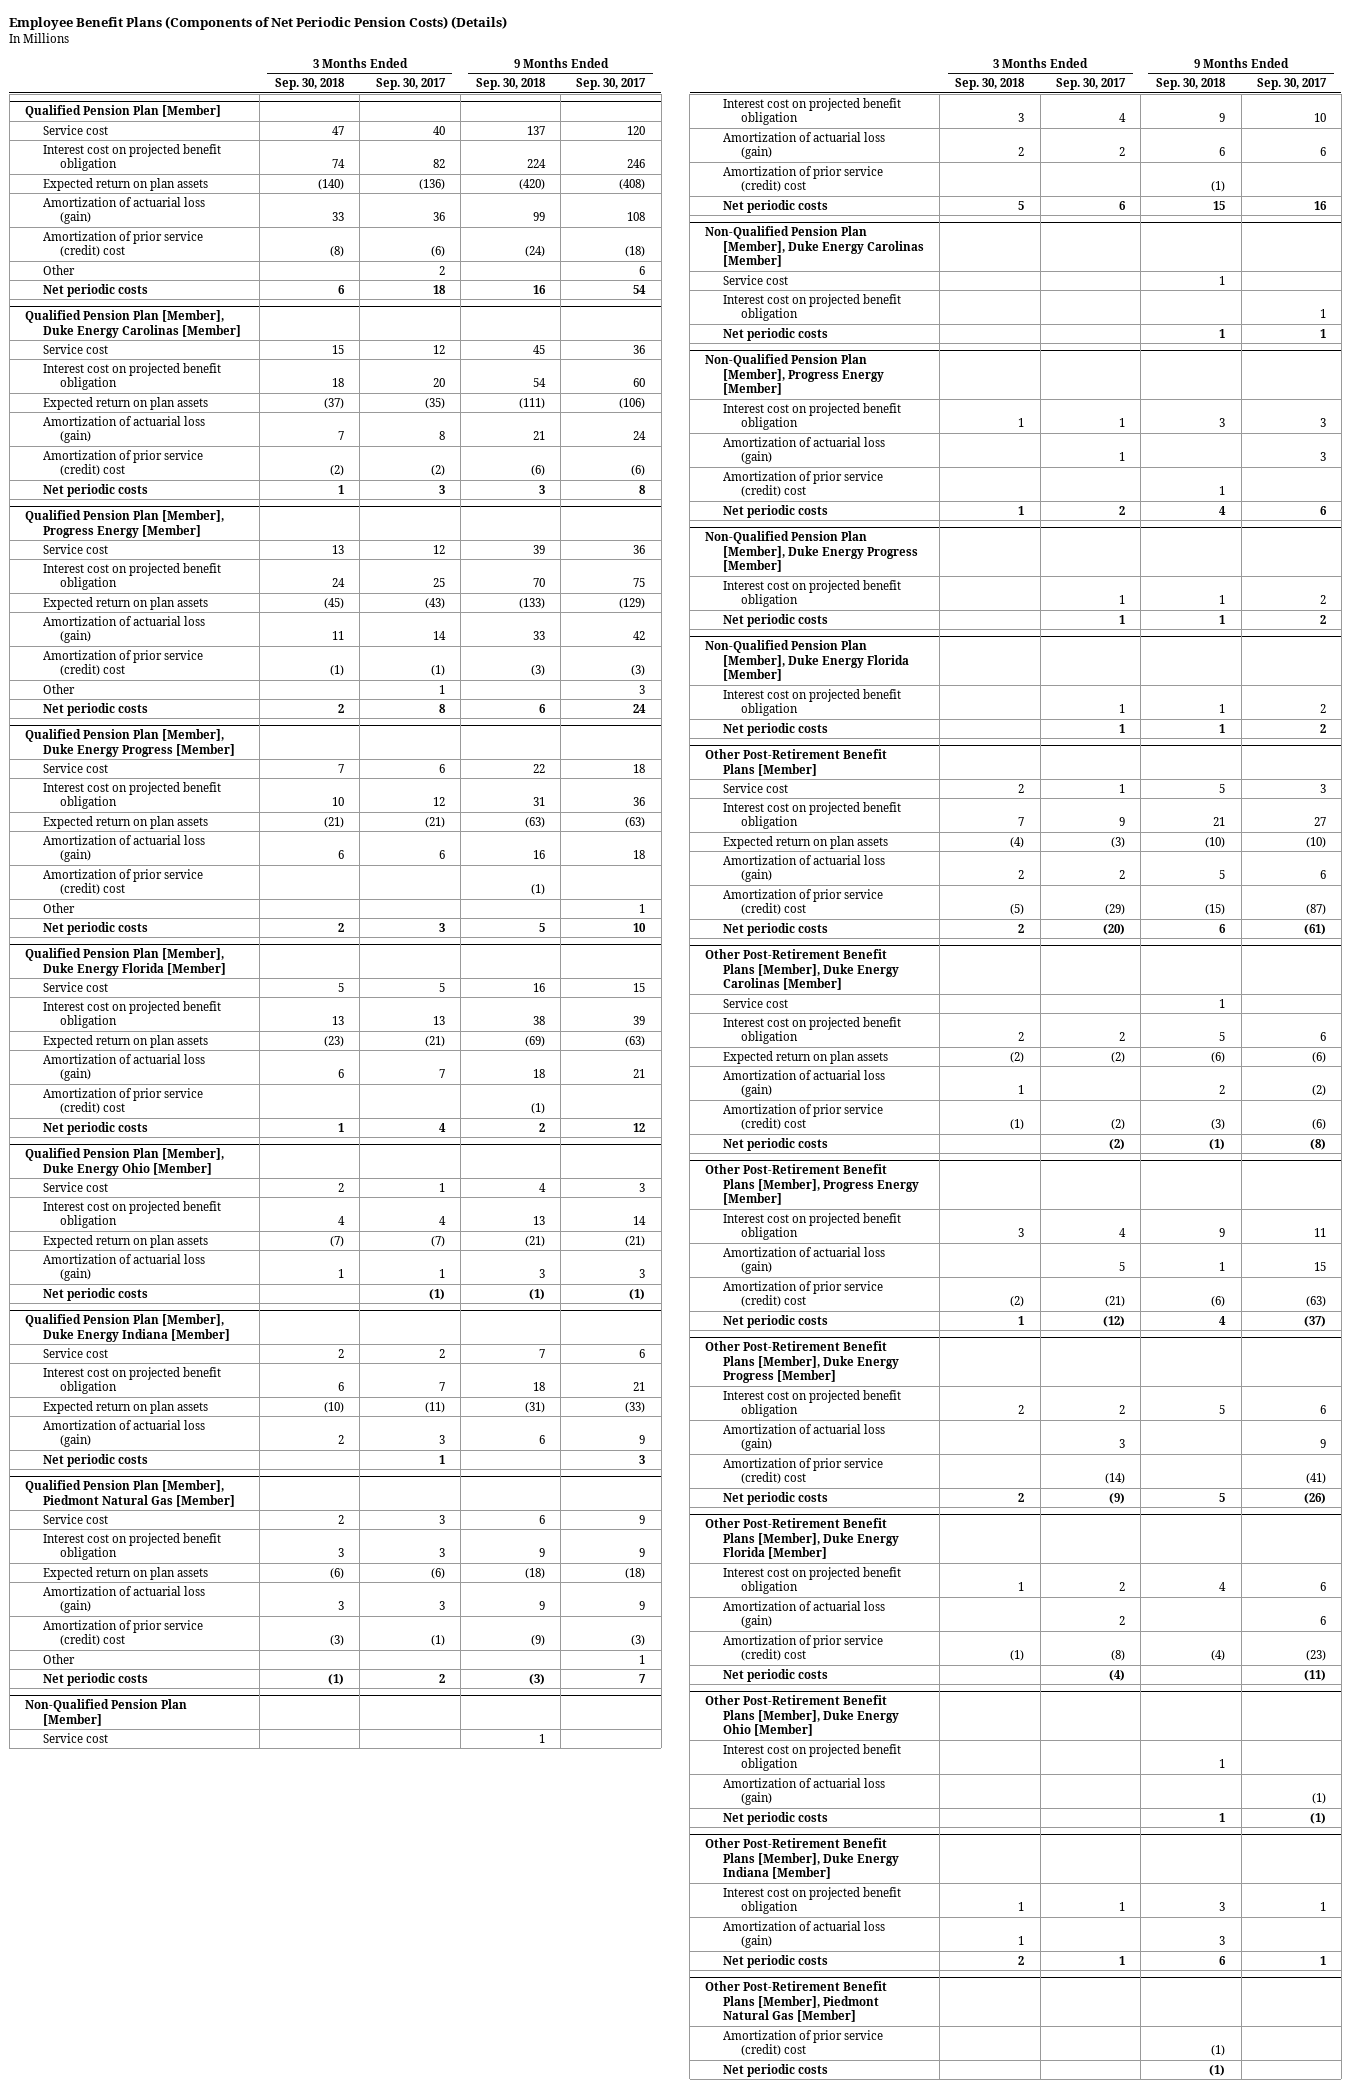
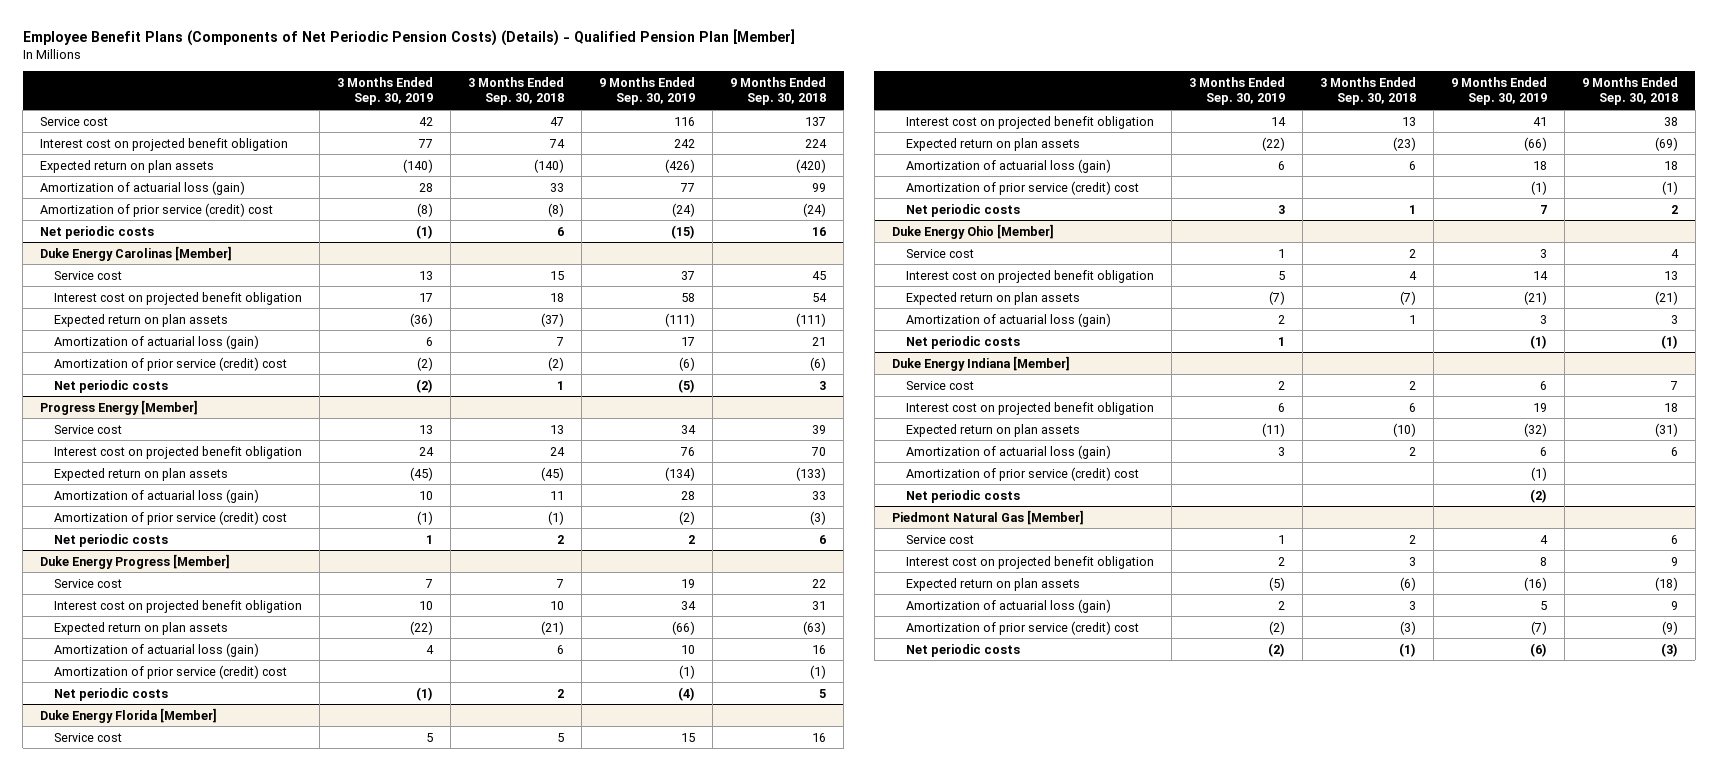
- Employee Benefit Plans (Components of Net Periodic Pension Costs) (Details)
+ Employee Benefit Plans (Components of Net Periodic Pension Costs) (Details) - Qualified Pension Plan [Member]
- | 3 Months Ended Sep. 30, 2018 | 3 Months Ended Sep. 30, 2017 | 9 Months Ended Sep. 30, 2018 | 9 Months Ended Sep. 30, 2017
+ | 3 Months Ended Sep. 30, 2019 | 3 Months Ended Sep. 30, 2018 | 9 Months Ended Sep. 30, 2019 | 9 Months Ended Sep. 30, 2018
- Qualified Pension Plan [Member]
- Other | | 2 | | 6
- Qualified Pension Plan [Member], Duke Energy Carolinas [Member]
+ Duke Energy Carolinas [Member]
- Qualified Pension Plan [Member], Progress Energy [Member]
+ Progress Energy [Member]
- Other | | 1 | | 3
- Qualified Pension Plan [Member], Duke Energy Progress [Member]
+ Duke Energy Progress [Member]
- Other | | | | 1
- Qualified Pension Plan [Member], Duke Energy Florida [Member]
+ Duke Energy Florida [Member]
- Qualified Pension Plan [Member], Duke Energy Ohio [Member]
+ Duke Energy Ohio [Member]
- Qualified Pension Plan [Member], Duke Energy Indiana [Member]
+ Duke Energy Indiana [Member]
+ Amortization of prior service (credit) cost | | | (1) |
- Qualified Pension Plan [Member], Piedmont Natural Gas [Member]
+ Piedmont Natural Gas [Member]
- Other | | | | 1
- Non-Qualified Pension Plan [Member]
- Service cost | | | 1 |
- Interest cost on projected benefit obligation | 3 | 4 | 9 | 10
- Amortization of actuarial loss (gain) | 2 | 2 | 6 | 6
- Amortization of prior service (credit) cost | | | (1) |
- Net periodic costs | 5 | 6 | 15 | 16
- Non-Qualified Pension Plan [Member], Duke Energy Carolinas [Member]
- Service cost | | | 1 |
- Interest cost on projected benefit obligation | | | | 1
- Net periodic costs | | | 1 | 1
- Non-Qualified Pension Plan [Member], Progress Energy [Member]
- Interest cost on projected benefit obligation | 1 | 1 | 3 | 3
- Amortization of actuarial loss (gain) | | 1 | | 3
- Amortization of prior service (credit) cost | | | 1 |
- Net periodic costs | 1 | 2 | 4 | 6
- Non-Qualified Pension Plan [Member], Duke Energy Progress [Member]
- Interest cost on projected benefit obligation | | 1 | 1 | 2
- Net periodic costs | | 1 | 1 | 2
- Non-Qualified Pension Plan [Member], Duke Energy Florida [Member]
- Interest cost on projected benefit obligation | | 1 | 1 | 2
- Net periodic costs | | 1 | 1 | 2
- Other Post-Retirement Benefit Plans [Member]
- Service cost | 2 | 1 | 5 | 3
- Interest cost on projected benefit obligation | 7 | 9 | 21 | 27
- Expected return on plan assets | (4) | (3) | (10) | (10)
- Amortization of actuarial loss (gain) | 2 | 2 | 5 | 6
- Amortization of prior service (credit) cost | (5) | (29) | (15) | (87)
- Net periodic costs | 2 | (20) | 6 | (61)
- Other Post-Retirement Benefit Plans [Member], Duke Energy Carolinas [Member]
- Service cost | | | 1 |
- Interest cost on projected benefit obligation | 2 | 2 | 5 | 6
- Expected return on plan assets | (2) | (2) | (6) | (6)
- Amortization of actuarial loss (gain) | 1 | | 2 | (2)
- Amortization of prior service (credit) cost | (1) | (2) | (3) | (6)
- Net periodic costs | | (2) | (1) | (8)
- Other Post-Retirement Benefit Plans [Member], Progress Energy [Member]
- Interest cost on projected benefit obligation | 3 | 4 | 9 | 11
- Amortization of actuarial loss (gain) | | 5 | 1 | 15
- Amortization of prior service (credit) cost | (2) | (21) | (6) | (63)
- Net periodic costs | 1 | (12) | 4 | (37)
- Other Post-Retirement Benefit Plans [Member], Duke Energy Progress [Member]
- Interest cost on projected benefit obligation | 2 | 2 | 5 | 6
- Amortization of actuarial loss (gain) | | 3 | | 9
- Amortization of prior service (credit) cost | | (14) | | (41)
- Net periodic costs | 2 | (9) | 5 | (26)
- Other Post-Retirement Benefit Plans [Member], Duke Energy Florida [Member]
- Interest cost on projected benefit obligation | 1 | 2 | 4 | 6
- Amortization of actuarial loss (gain) | | 2 | | 6
- Amortization of prior service (credit) cost | (1) | (8) | (4) | (23)
- Net periodic costs | | (4) | | (11)
- Other Post-Retirement Benefit Plans [Member], Duke Energy Ohio [Member]
- Interest cost on projected benefit obligation | | | 1 |
- Amortization of actuarial loss (gain) | | | | (1)
- Net periodic costs | | | 1 | (1)
- Other Post-Retirement Benefit Plans [Member], Duke Energy Indiana [Member]
- Interest cost on projected benefit obligation | 1 | 1 | 3 | 1
- Amortization of actuarial loss (gain) | 1 | | 3 |
- Net periodic costs | 2 | 1 | 6 | 1
- Other Post-Retirement Benefit Plans [Member], Piedmont Natural Gas [Member]
- Amortization of prior service (credit) cost | | | (1) |
- Net periodic costs | | | (1) |

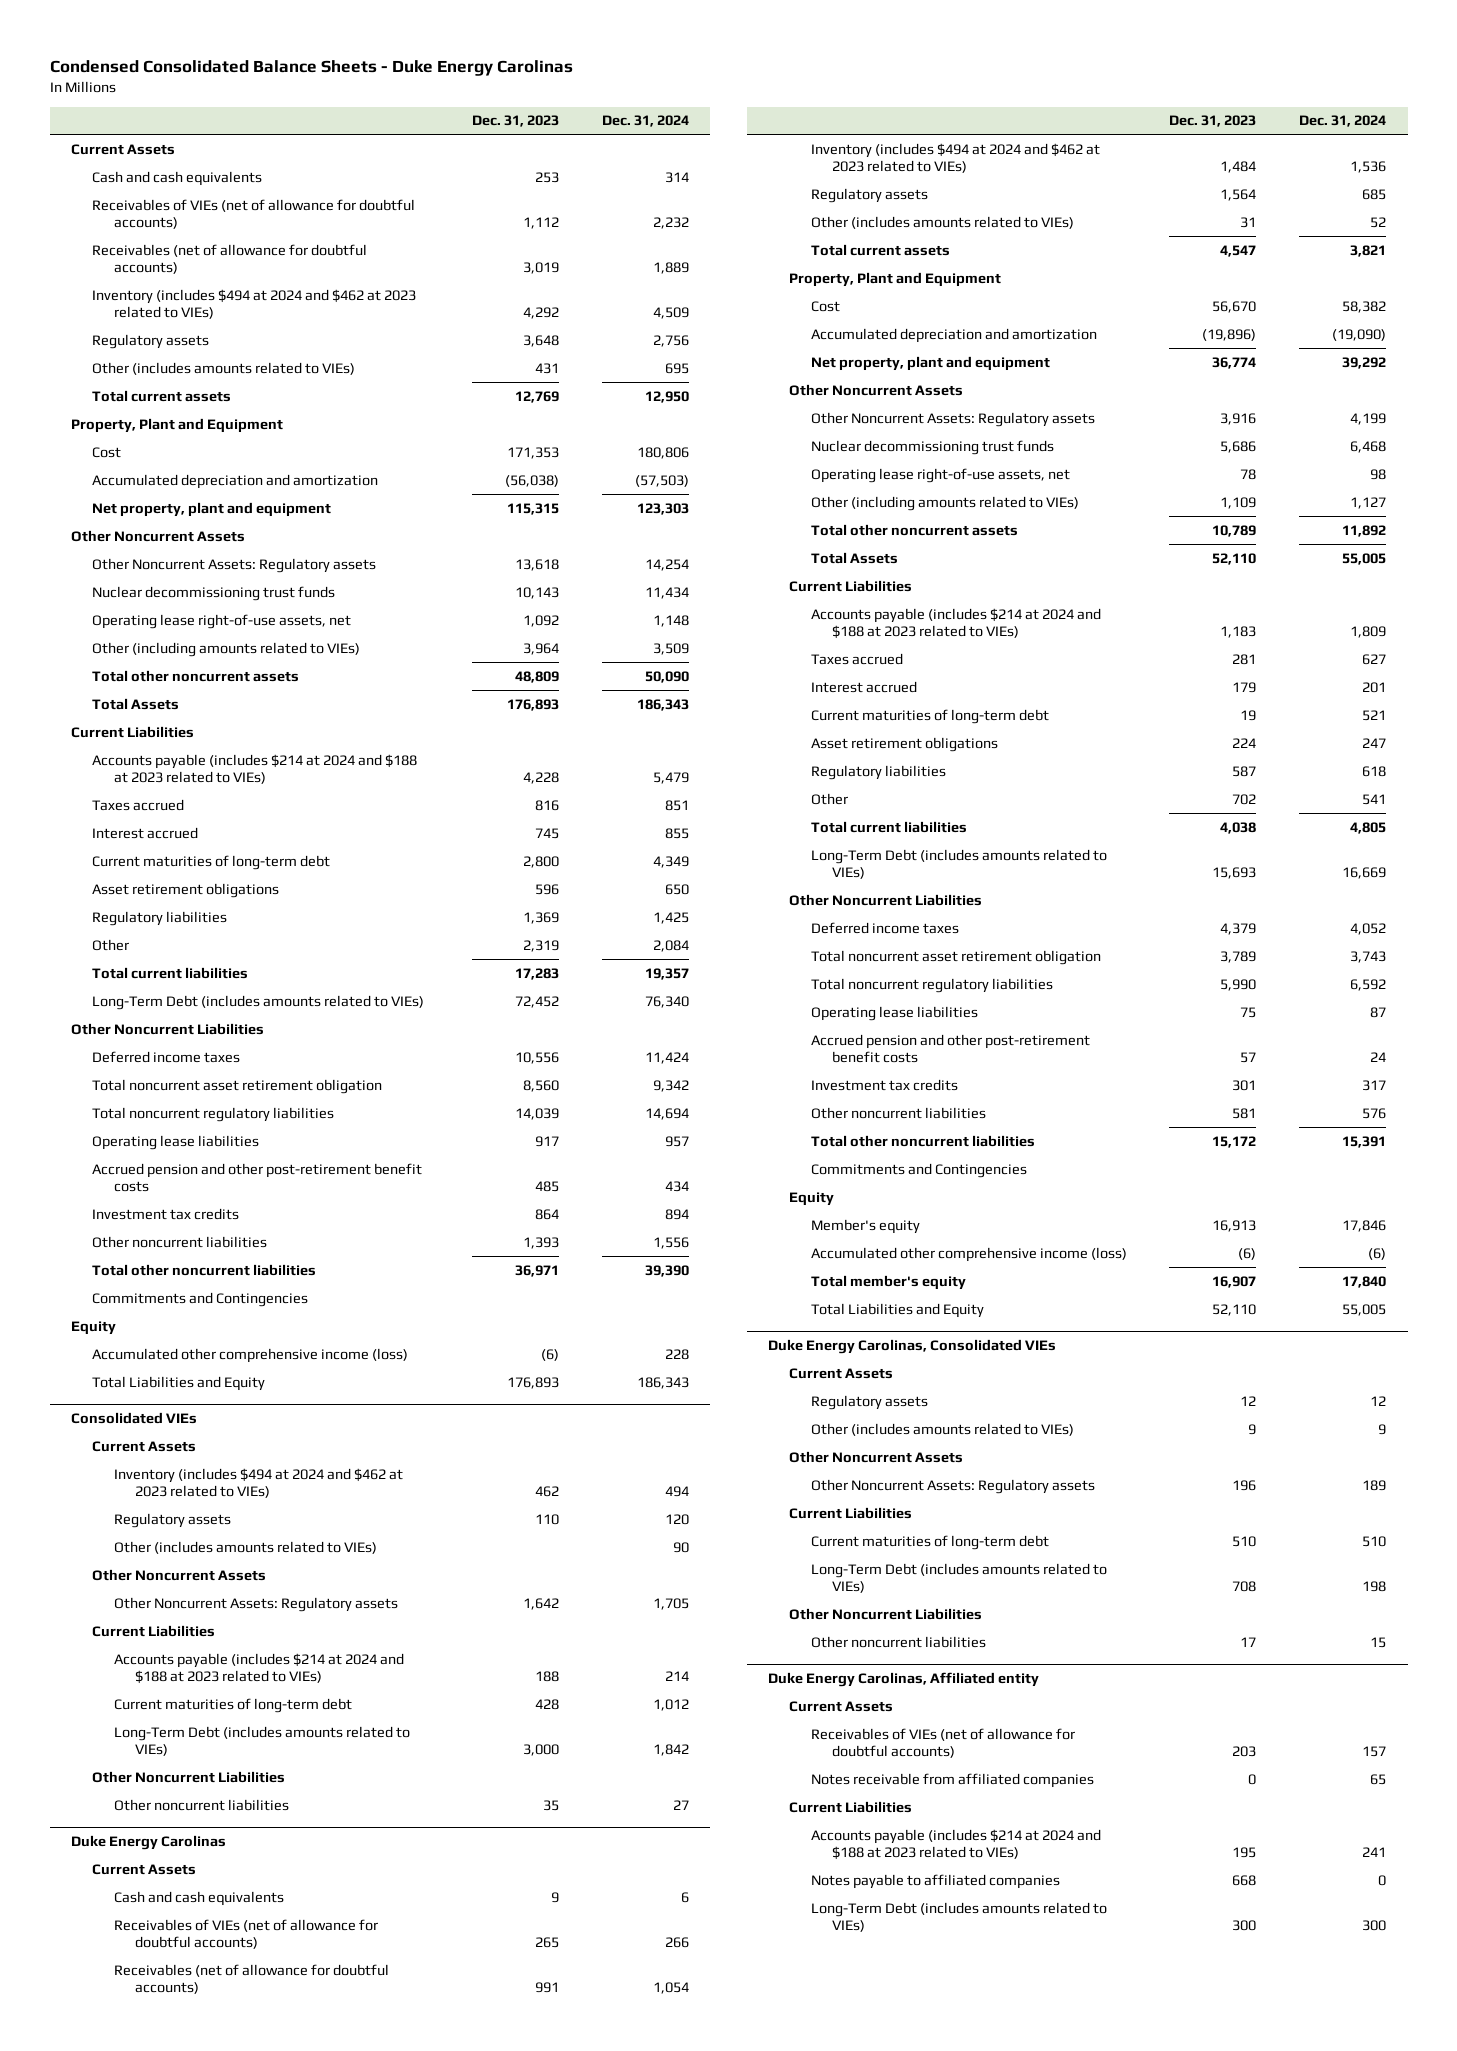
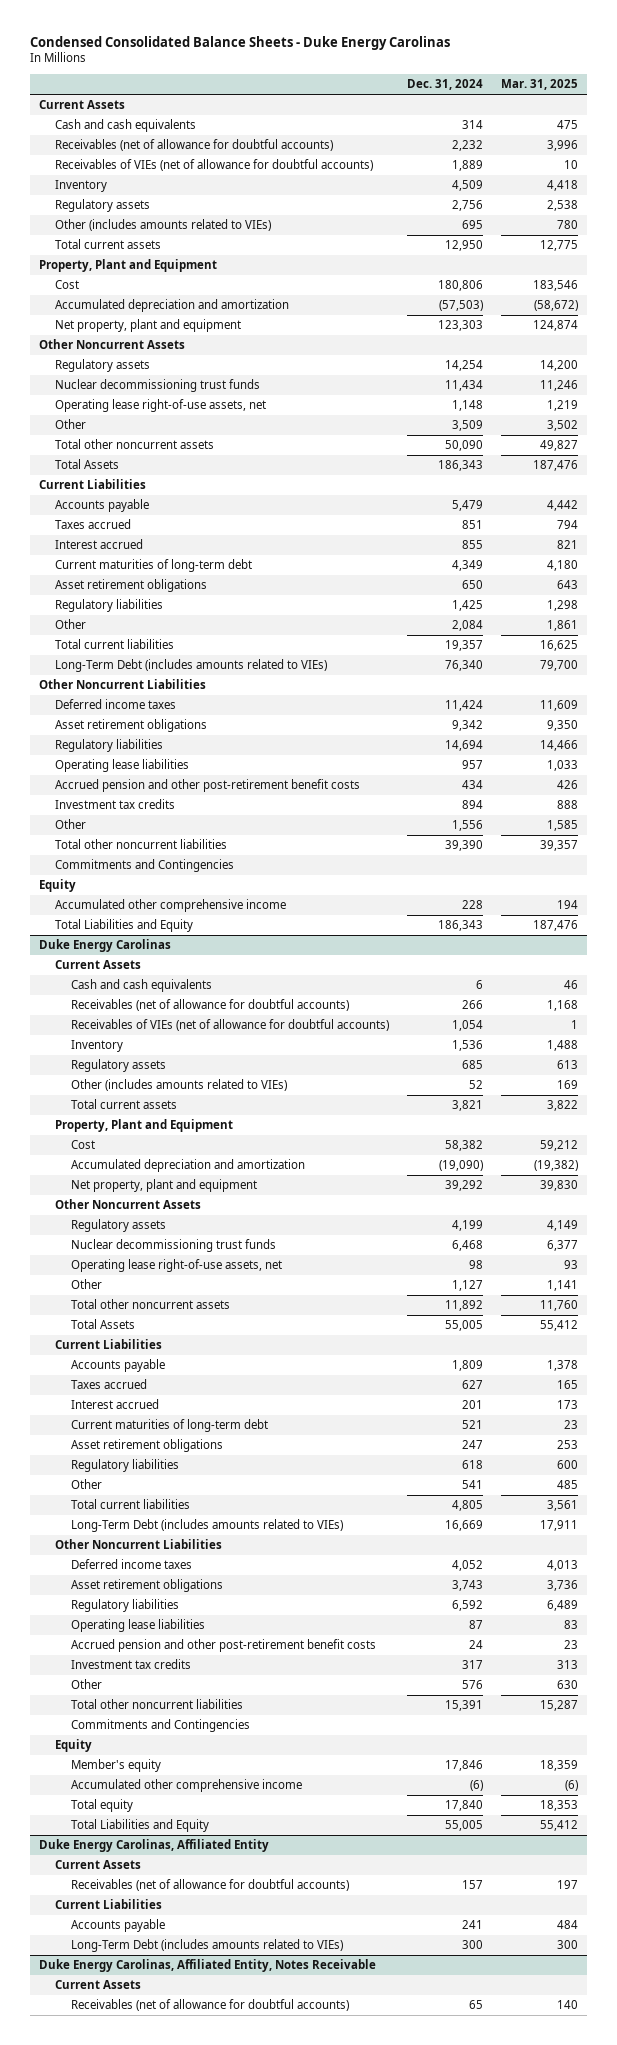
- | Dec. 31, 2023 | Dec. 31, 2024
+ | Dec. 31, 2024 | Mar. 31, 2025
- Receivables of VIEs (net of allowance for doubtful accounts) | 1,112 | 2,232
- Receivables (net of allowance for doubtful accounts) | 3,019 | 1,889
- Inventory (includes $494 at 2024 and $462 at 2023 related to VIEs) | 4,292 | 4,509
+ Receivables (net of allowance for doubtful accounts) | 2,232 | 3,996
+ Receivables of VIEs (net of allowance for doubtful accounts) | 1,889 | 10
+ Inventory | 4,509 | 4,418
- Other Noncurrent Assets: Regulatory assets | 13,618 | 14,254
+ Regulatory assets | 14,254 | 14,200
- Other (including amounts related to VIEs) | 3,964 | 3,509
+ Other | 3,509 | 3,502
- Accounts payable (includes $214 at 2024 and $188 at 2023 related to VIEs) | 4,228 | 5,479
+ Accounts payable | 5,479 | 4,442
- Total noncurrent asset retirement obligation | 8,560 | 9,342
- Total noncurrent regulatory liabilities | 14,039 | 14,694
+ Asset retirement obligations | 9,342 | 9,350
+ Regulatory liabilities | 14,694 | 14,466
- Other noncurrent liabilities | 1,393 | 1,556
+ Other | 1,556 | 1,585
- Accumulated other comprehensive income (loss) | (6) | 228
+ Accumulated other comprehensive income | 228 | 194
- Consolidated VIEs
- Current Assets
- Inventory (includes $494 at 2024 and $462 at 2023 related to VIEs) | 462 | 494
- Regulatory assets | 110 | 120
- Other (includes amounts related to VIEs) | | 90
- Other Noncurrent Assets
- Other Noncurrent Assets: Regulatory assets | 1,642 | 1,705
- Current Liabilities
- Accounts payable (includes $214 at 2024 and $188 at 2023 related to VIEs) | 188 | 214
- Current maturities of long-term debt | 428 | 1,012
- Long-Term Debt (includes amounts related to VIEs) | 3,000 | 1,842
- Other Noncurrent Liabilities
- Other noncurrent liabilities | 35 | 27
@ Duke Energy Carolinas
- Receivables of VIEs (net of allowance for doubtful accounts) | 265 | 266
- Receivables (net of allowance for doubtful accounts) | 991 | 1,054
- Inventory (includes $494 at 2024 and $462 at 2023 related to VIEs) | 1,484 | 1,536
+ Receivables (net of allowance for doubtful accounts) | 266 | 1,168
+ Receivables of VIEs (net of allowance for doubtful accounts) | 1,054 | 1
+ Inventory | 1,536 | 1,488
- Other Noncurrent Assets: Regulatory assets | 3,916 | 4,199
+ Regulatory assets | 4,199 | 4,149
- Other (including amounts related to VIEs) | 1,109 | 1,127
+ Other | 1,127 | 1,141
- Accounts payable (includes $214 at 2024 and $188 at 2023 related to VIEs) | 1,183 | 1,809
+ Accounts payable | 1,809 | 1,378
- Total noncurrent asset retirement obligation | 3,789 | 3,743
- Total noncurrent regulatory liabilities | 5,990 | 6,592
+ Asset retirement obligations | 3,743 | 3,736
+ Regulatory liabilities | 6,592 | 6,489
- Other noncurrent liabilities | 581 | 576
+ Other | 576 | 630
- Accumulated other comprehensive income (loss) | (6) | (6)
- Total member's equity | 16,907 | 17,840
+ Accumulated other comprehensive income | (6) | (6)
+ Total equity | 17,840 | 18,353
- Duke Energy Carolinas, Consolidated VIEs
- Current Assets
- Regulatory assets | 12 | 12
- Other (includes amounts related to VIEs) | 9 | 9
- Other Noncurrent Assets
- Other Noncurrent Assets: Regulatory assets | 196 | 189
- Current Liabilities
- Current maturities of long-term debt | 510 | 510
- Long-Term Debt (includes amounts related to VIEs) | 708 | 198
- Other Noncurrent Liabilities
- Other noncurrent liabilities | 17 | 15
- Duke Energy Carolinas, Affiliated entity
+ Duke Energy Carolinas, Affiliated Entity
- Receivables of VIEs (net of allowance for doubtful accounts) | 203 | 157
- Notes receivable from affiliated companies | 0 | 65
+ Receivables (net of allowance for doubtful accounts) | 157 | 197
- Accounts payable (includes $214 at 2024 and $188 at 2023 related to VIEs) | 195 | 241
- Notes payable to affiliated companies | 668 | 0
+ Accounts payable | 241 | 484
+ Duke Energy Carolinas, Affiliated Entity, Notes Receivable
+ Current Assets
+ Receivables (net of allowance for doubtful accounts) | 65 | 140

